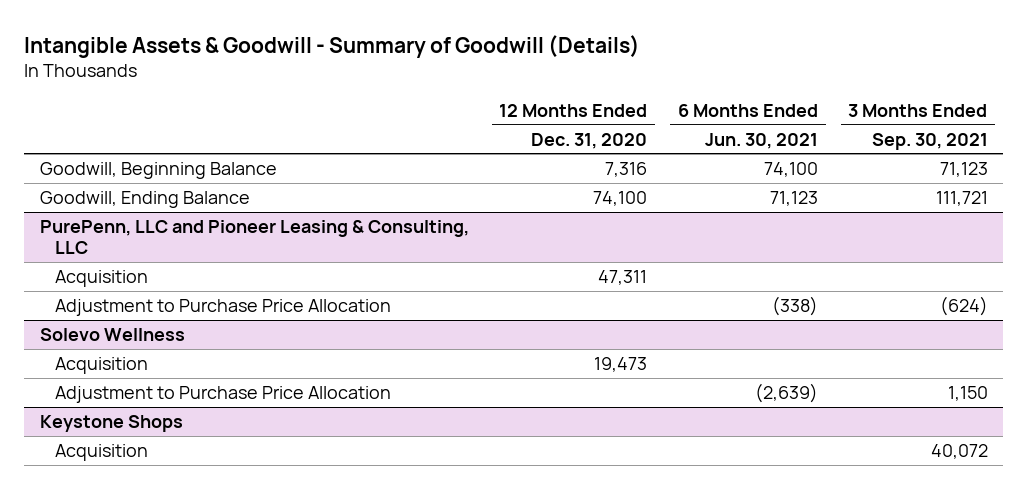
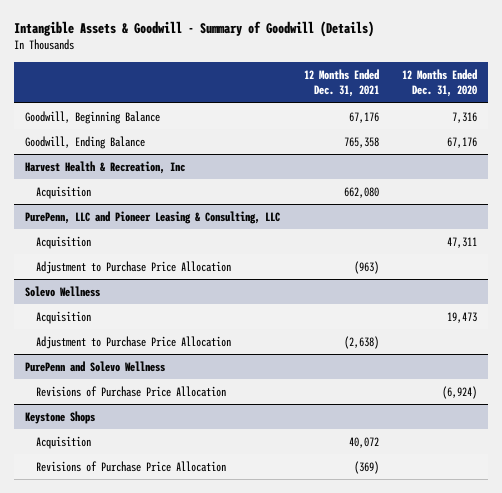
- | 12 Months Ended Dec. 31, 2020 | 6 Months Ended Jun. 30, 2021 | 3 Months Ended Sep. 30, 2021
+ | 12 Months Ended Dec. 31, 2021 | 12 Months Ended Dec. 31, 2020
- Goodwill, Ending Balance | 74,100 | 71,123 | 111,721
+ Goodwill, Ending Balance | 765,358 | 67,176
+ Harvest Health & Recreation, Inc
+ Acquisition | 662,080 |
+ PurePenn and Solevo Wellness
+ Revisions of Purchase Price Allocation | | (6,924)
@ Keystone Shops
+ Revisions of Purchase Price Allocation | (369) |

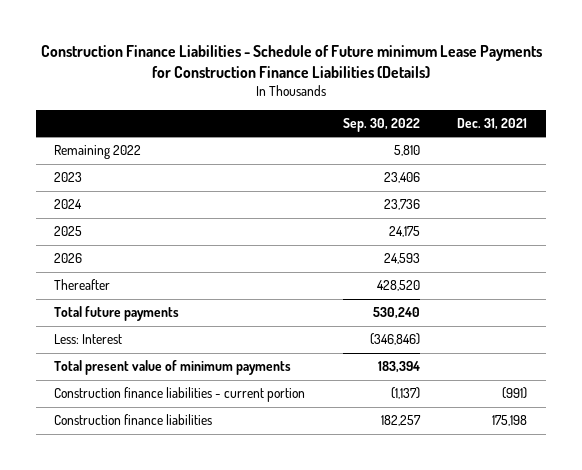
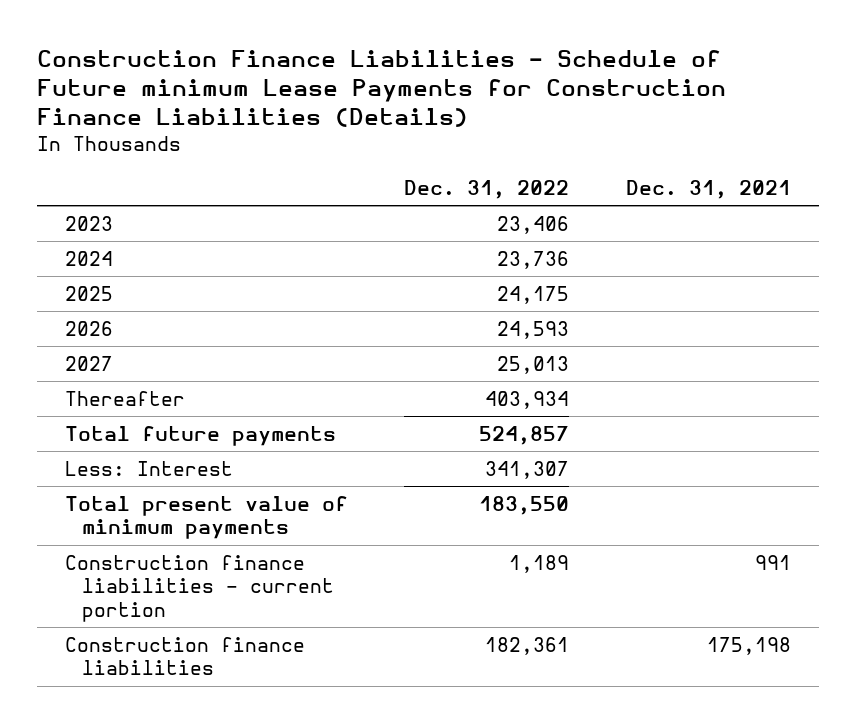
- | Sep. 30, 2022 | Dec. 31, 2021
+ | Dec. 31, 2022 | Dec. 31, 2021
- Remaining 2022 | 5,810 |
+ 2027 | 25,013 |
- Construction finance liabilities - current portion | (1,137) | (991)
+ Construction finance liabilities - current portion | 1,189 | 991

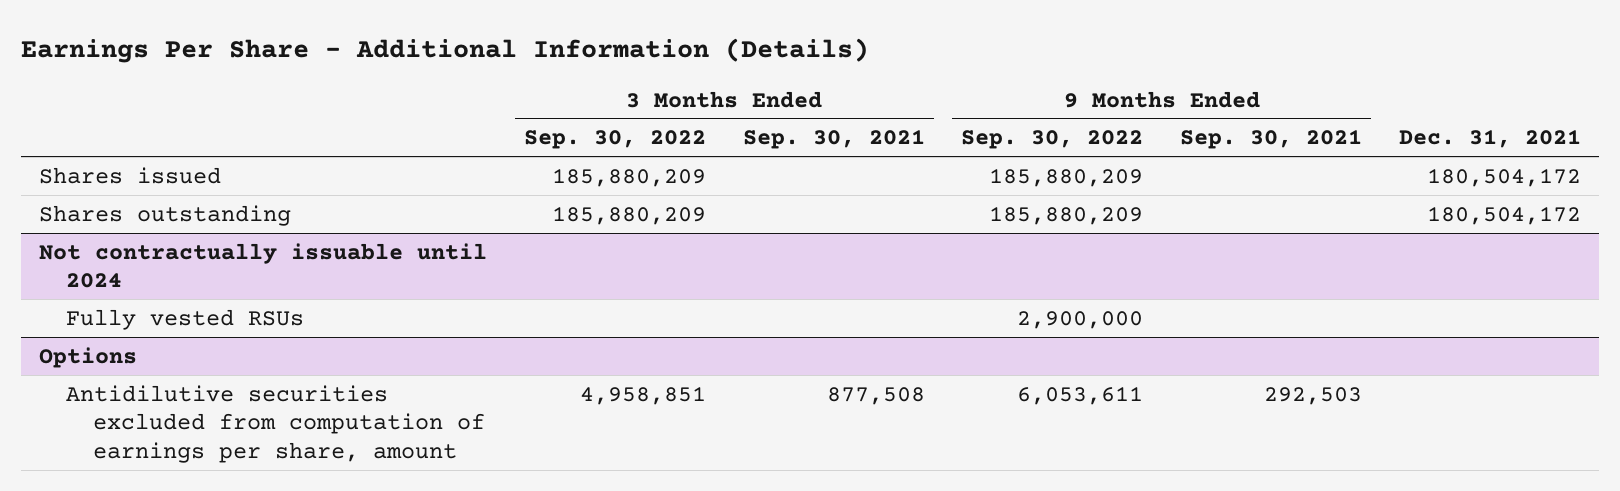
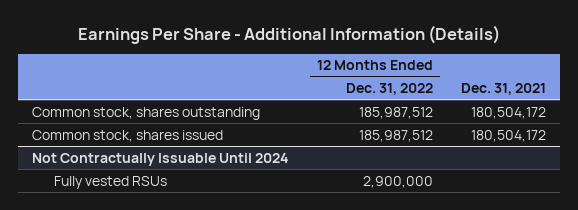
- | 3 Months Ended Sep. 30, 2022 | 3 Months Ended Sep. 30, 2021 | 9 Months Ended Sep. 30, 2022 | 9 Months Ended Sep. 30, 2021 | Dec. 31, 2021
+ | 12 Months Ended Dec. 31, 2022 | Dec. 31, 2021
- Shares issued | 185,880,209 | | 185,880,209 | | 180,504,172
- Shares outstanding | 185,880,209 | | 185,880,209 | | 180,504,172
- Not contractually issuable until 2024
+ Common stock, shares outstanding | 185,987,512 | 180,504,172
+ Common stock, shares issued | 185,987,512 | 180,504,172
+ Not Contractually Issuable Until 2024
- Options
- Antidilutive securities excluded from computation of earnings per share, amount | 4,958,851 | 877,508 | 6,053,611 | 292,503 |

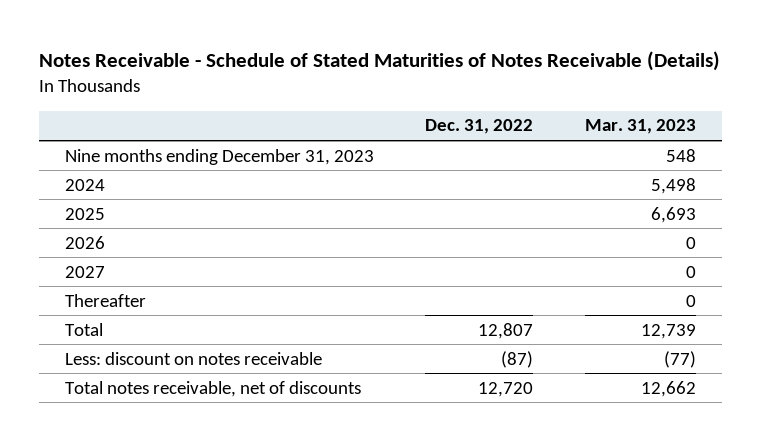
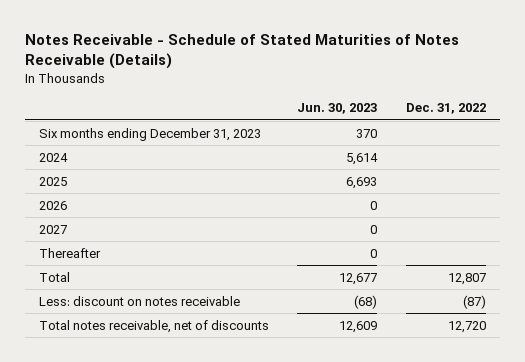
- | Dec. 31, 2022 | Mar. 31, 2023
+ | Jun. 30, 2023 | Dec. 31, 2022
- Nine months ending December 31, 2023 | | 548
+ Six months ending December 31, 2023 | 370 |

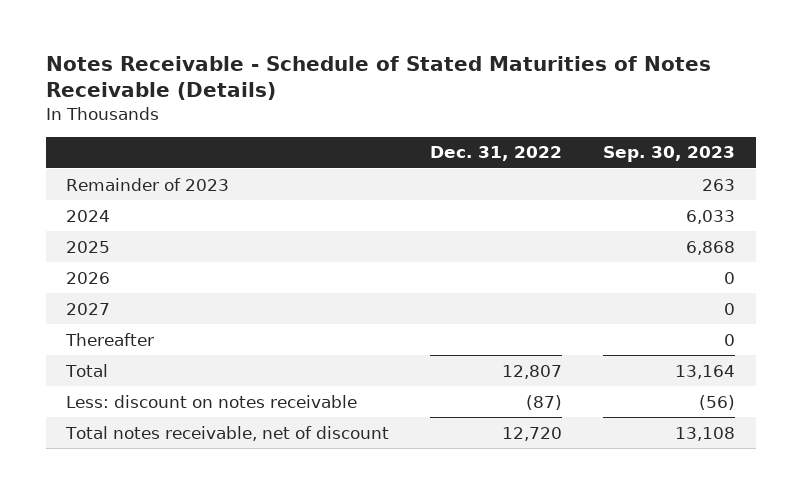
- | Jun. 30, 2023 | Dec. 31, 2022
+ | Dec. 31, 2022 | Sep. 30, 2023
- Six months ending December 31, 2023 | 370 |
+ Remainder of 2023 | | 263
- Total notes receivable, net of discounts | 12,609 | 12,720
+ Total notes receivable, net of discount | 12,720 | 13,108

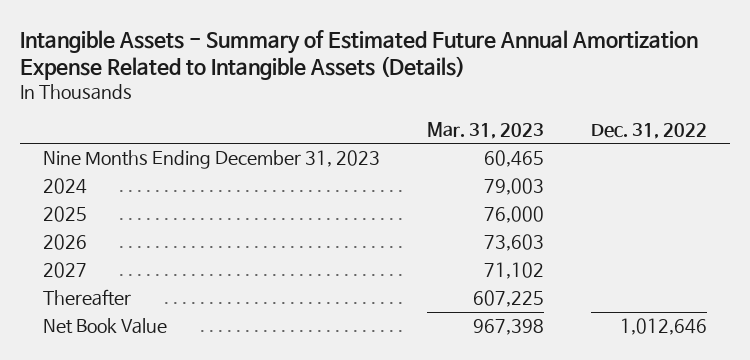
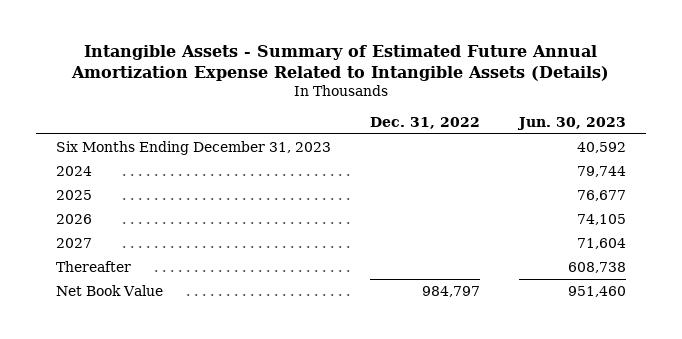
- | Mar. 31, 2023 | Dec. 31, 2022
+ | Dec. 31, 2022 | Jun. 30, 2023
- Nine Months Ending December 31, 2023 | 60,465 |
+ Six Months Ending December 31, 2023 | | 40,592
- Net Book Value | 967,398 | 1,012,646
+ Net Book Value | 984,797 | 951,460

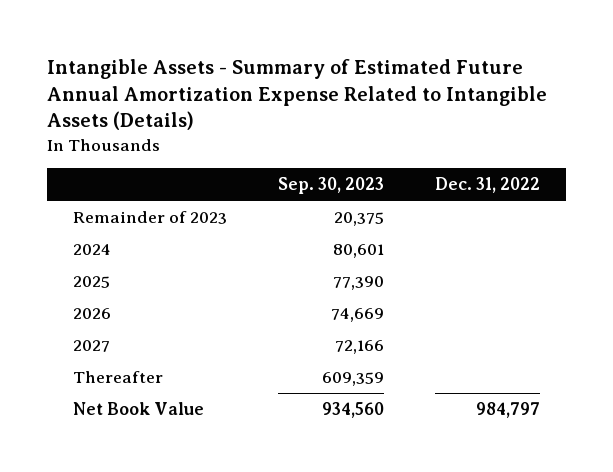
- | Dec. 31, 2022 | Jun. 30, 2023
+ | Sep. 30, 2023 | Dec. 31, 2022
- Six Months Ending December 31, 2023 | | 40,592
+ Remainder of 2023 | 20,375 |

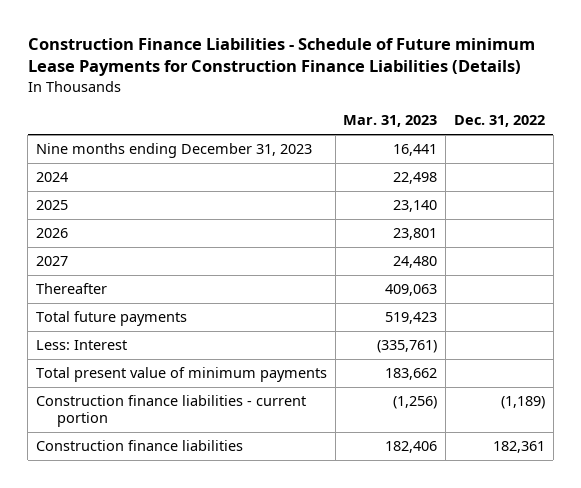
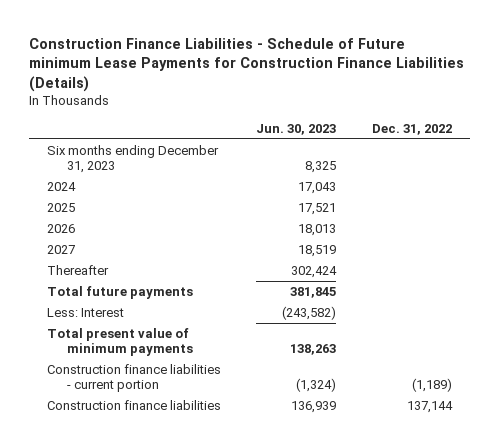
- | Mar. 31, 2023 | Dec. 31, 2022
+ | Jun. 30, 2023 | Dec. 31, 2022
- Nine months ending December 31, 2023 | 16,441 |
+ Six months ending December 31, 2023 | 8,325 |
- Construction finance liabilities | 182,406 | 182,361
+ Construction finance liabilities | 136,939 | 137,144

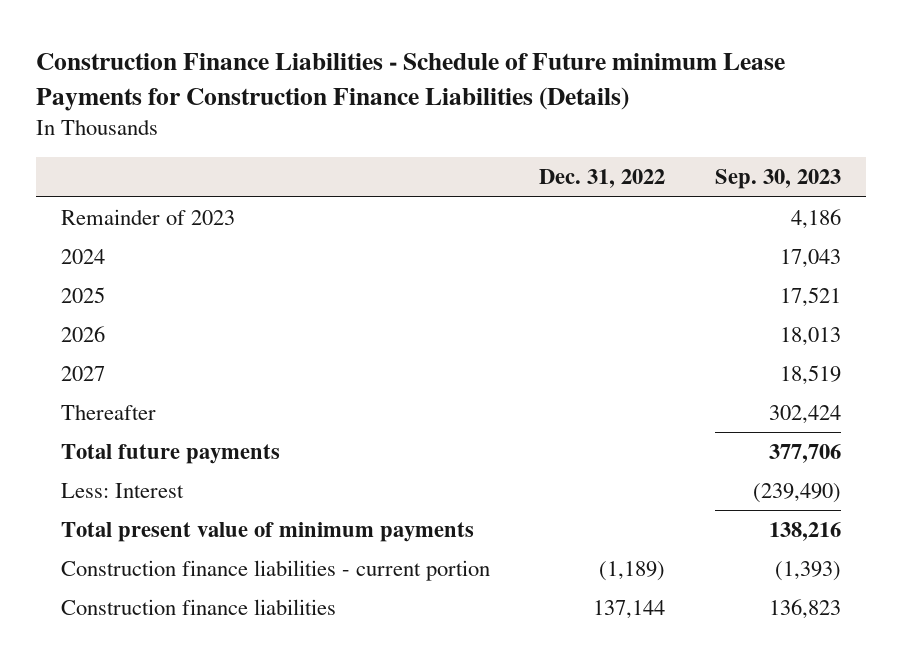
- | Jun. 30, 2023 | Dec. 31, 2022
+ | Dec. 31, 2022 | Sep. 30, 2023
- Six months ending December 31, 2023 | 8,325 |
+ Remainder of 2023 | | 4,186

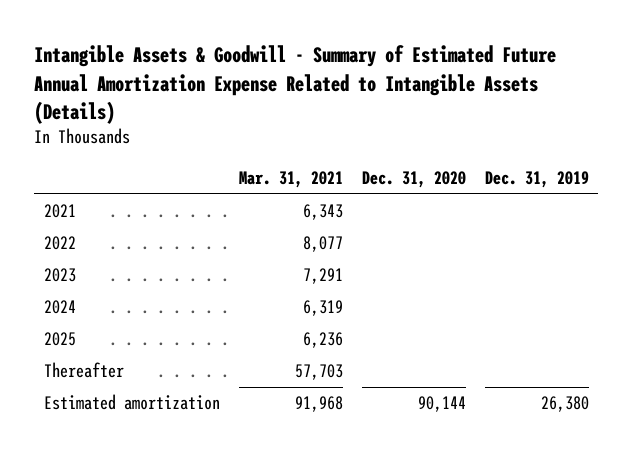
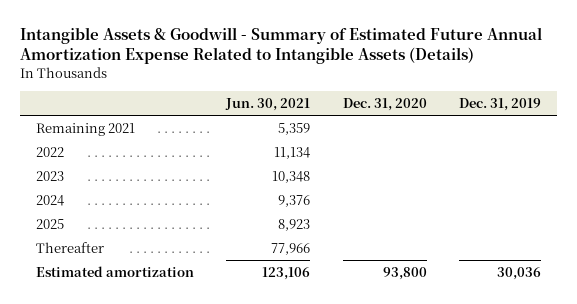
- | Mar. 31, 2021 | Dec. 31, 2020 | Dec. 31, 2019
+ | Jun. 30, 2021 | Dec. 31, 2020 | Dec. 31, 2019
- 2021 | 6,343 | |
+ Remaining 2021 | 5,359 | |
- Estimated amortization | 91,968 | 90,144 | 26,380
+ Estimated amortization | 123,106 | 93,800 | 30,036

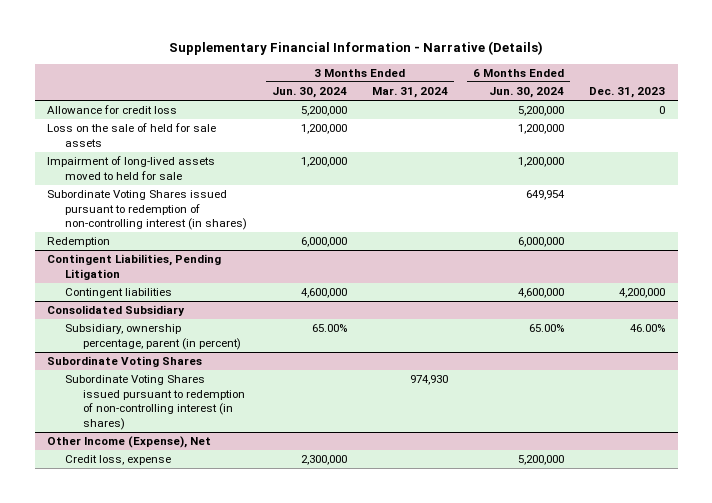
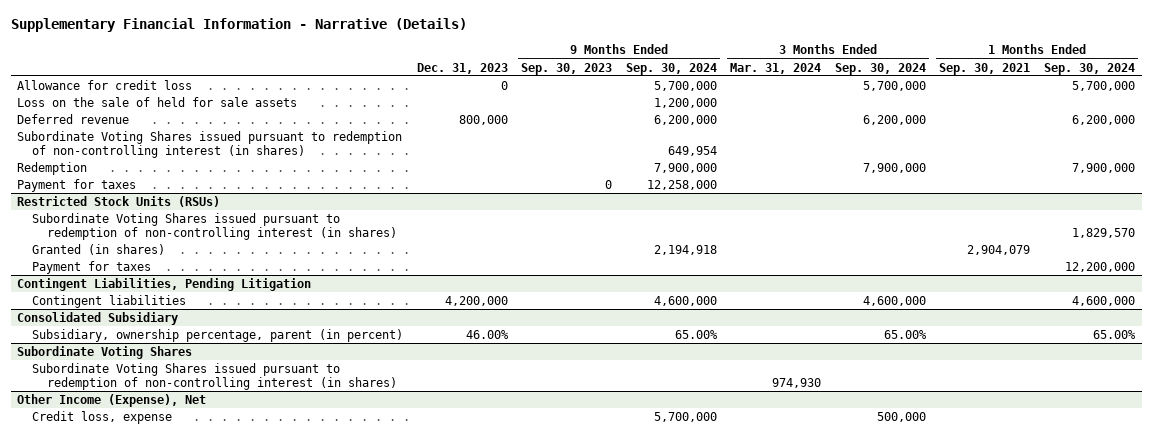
- | 3 Months Ended Jun. 30, 2024 | 3 Months Ended Mar. 31, 2024 | 6 Months Ended Jun. 30, 2024 | Dec. 31, 2023
+ | Dec. 31, 2023 | 9 Months Ended Sep. 30, 2023 | 9 Months Ended Sep. 30, 2024 | 3 Months Ended Mar. 31, 2024 | 3 Months Ended Sep. 30, 2024 | 1 Months Ended Sep. 30, 2021 | 1 Months Ended Sep. 30, 2024
- Impairment of long-lived assets moved to held for sale | 1,200,000 | | 1,200,000 |
+ Deferred revenue | 800,000 | | 6,200,000 | | 6,200,000 | | 6,200,000
+ Payment for taxes | | 0 | 12,258,000 | | | |
+ Restricted Stock Units (RSUs)
+ Subordinate Voting Shares issued pursuant to redemption of non-controlling interest (in shares) | | | | | | | 1,829,570
+ Granted (in shares) | | | 2,194,918 | | | 2,904,079 |
+ Payment for taxes | | | | | | | 12,200,000

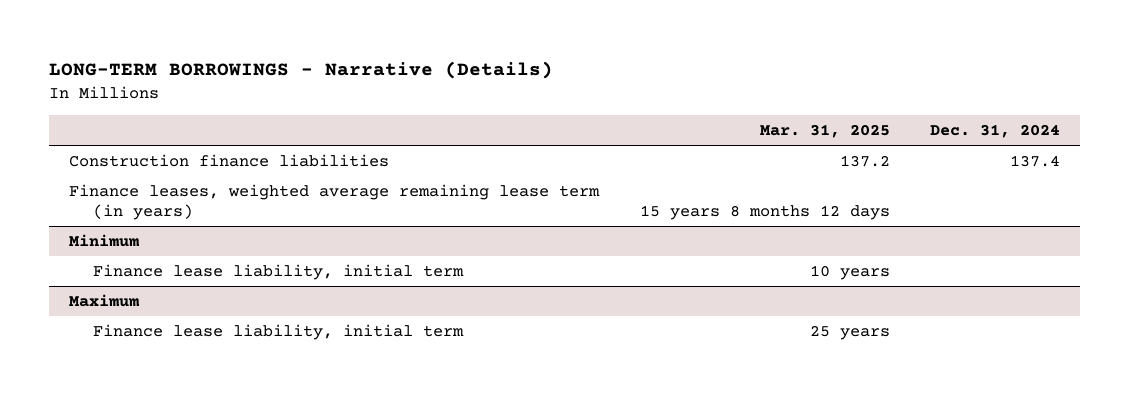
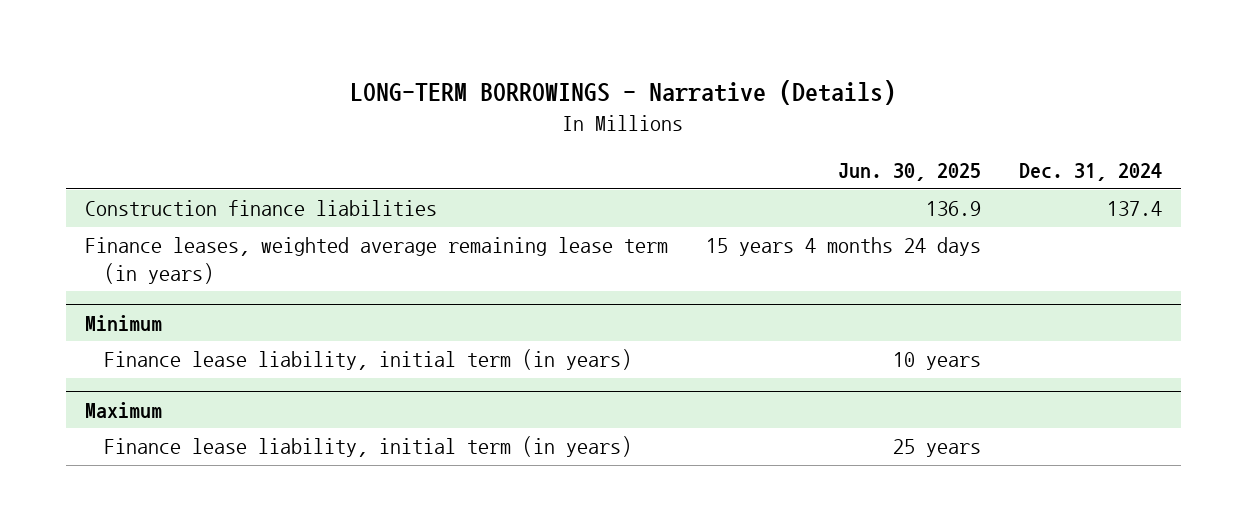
- | Mar. 31, 2025 | Dec. 31, 2024
+ | Jun. 30, 2025 | Dec. 31, 2024
@ Minimum
- Finance lease liability, initial term | 10 years |
+ Finance lease liability, initial term (in years) | 10 years |
@ Maximum
- Finance lease liability, initial term | 25 years |
+ Finance lease liability, initial term (in years) | 25 years |

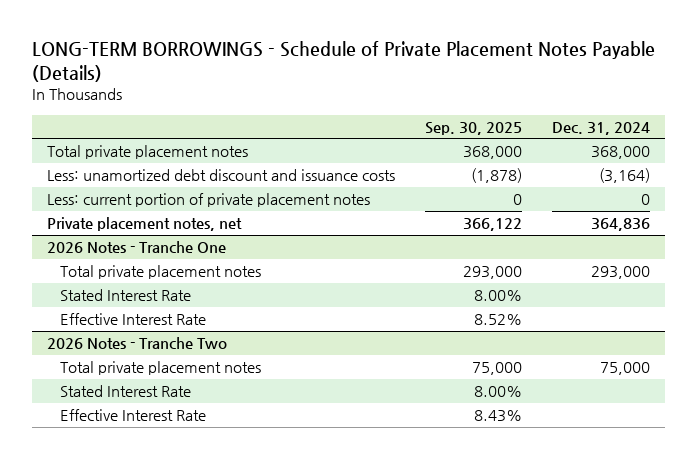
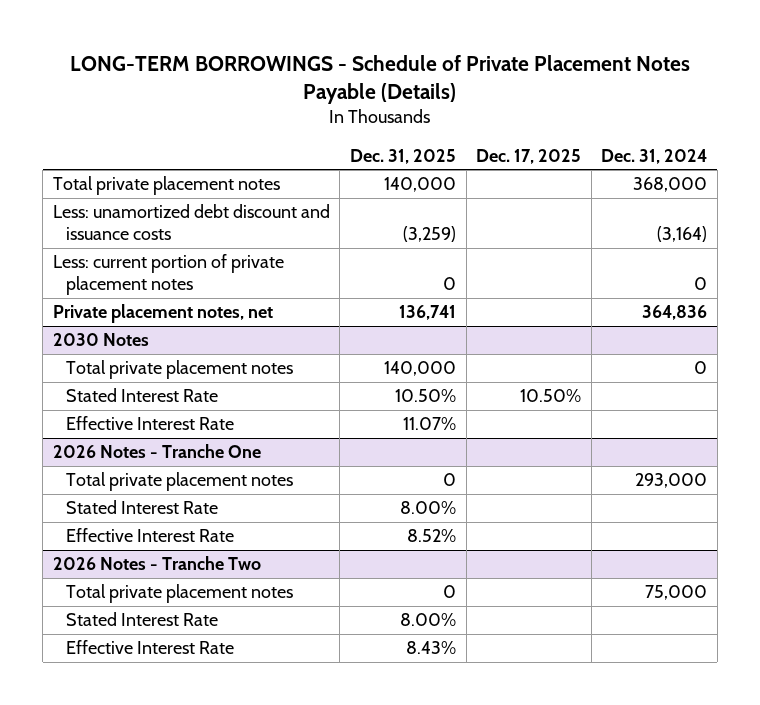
- | Sep. 30, 2025 | Dec. 31, 2024
+ | Dec. 31, 2025 | Dec. 17, 2025 | Dec. 31, 2024
+ 2030 Notes
+ Total private placement notes | 140,000 | | 0
+ Stated Interest Rate | 10.50% | 10.50% |
+ Effective Interest Rate | 11.07% | |

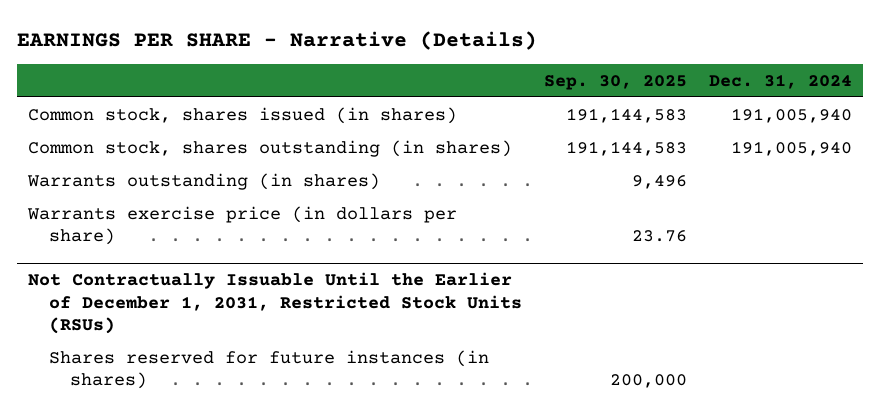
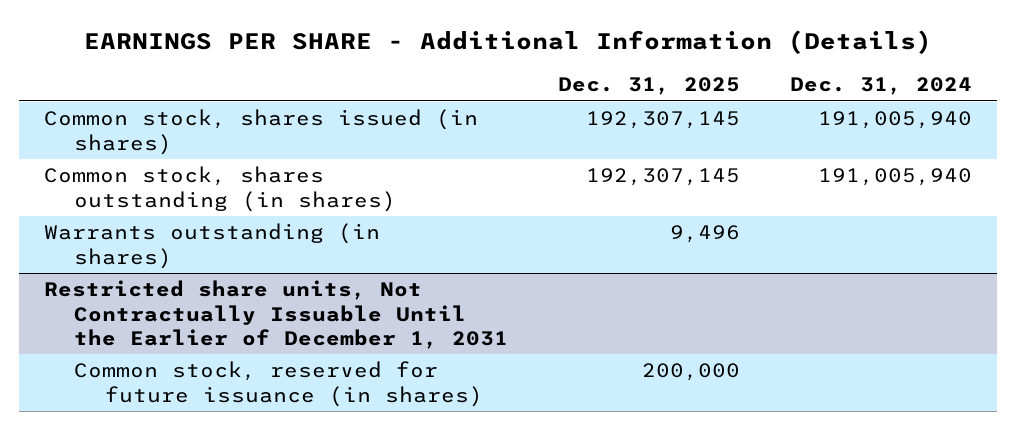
- EARNINGS PER SHARE - Narrative (Details)
+ EARNINGS PER SHARE - Additional Information (Details)
- | Sep. 30, 2025 | Dec. 31, 2024
+ | Dec. 31, 2025 | Dec. 31, 2024
- Warrants exercise price (in dollars per share) | 23.76 |
- Not Contractually Issuable Until the Earlier of December 1, 2031, Restricted Stock Units (RSUs)
- Shares reserved for future instances (in shares) | 200,000 |
+ Restricted share units, Not Contractually Issuable Until the Earlier of December 1, 2031
+ Common stock, reserved for future issuance (in shares) | 200,000 |

